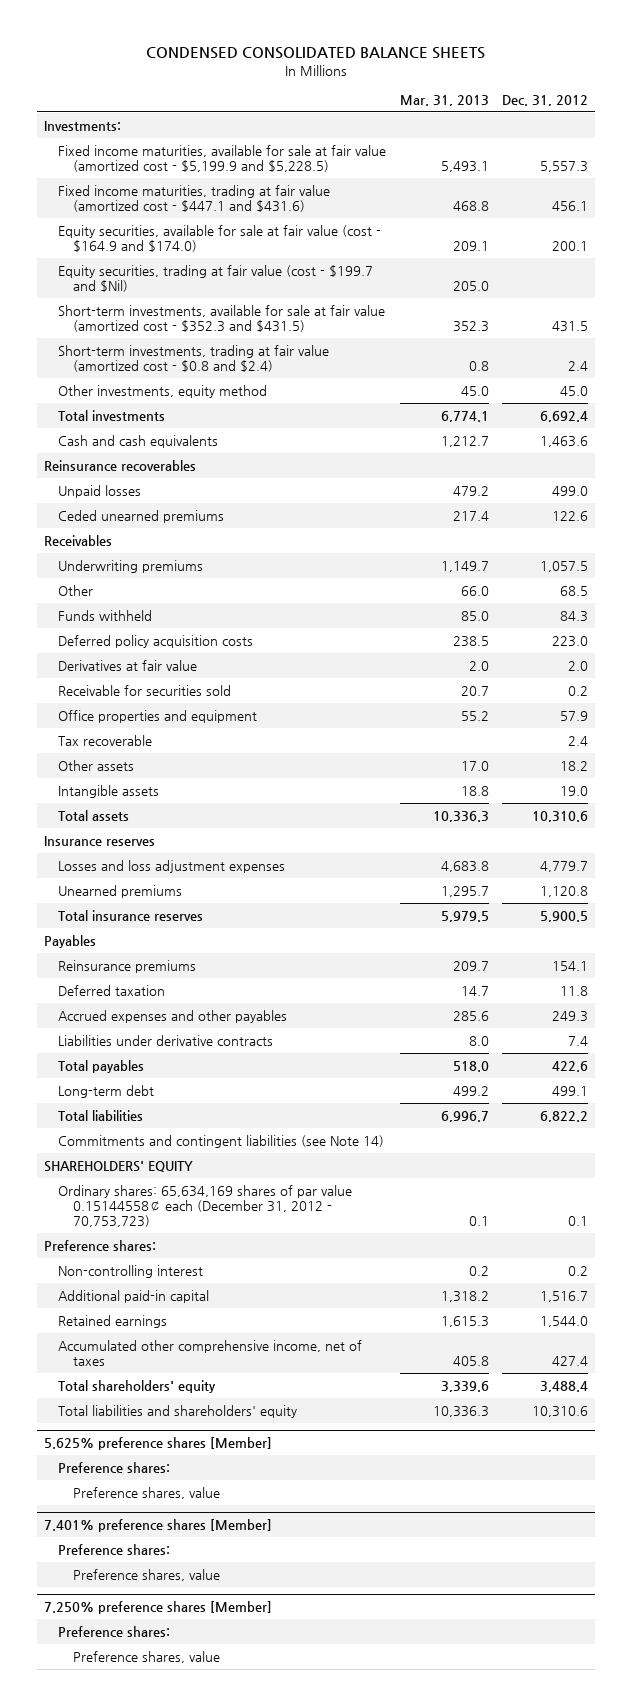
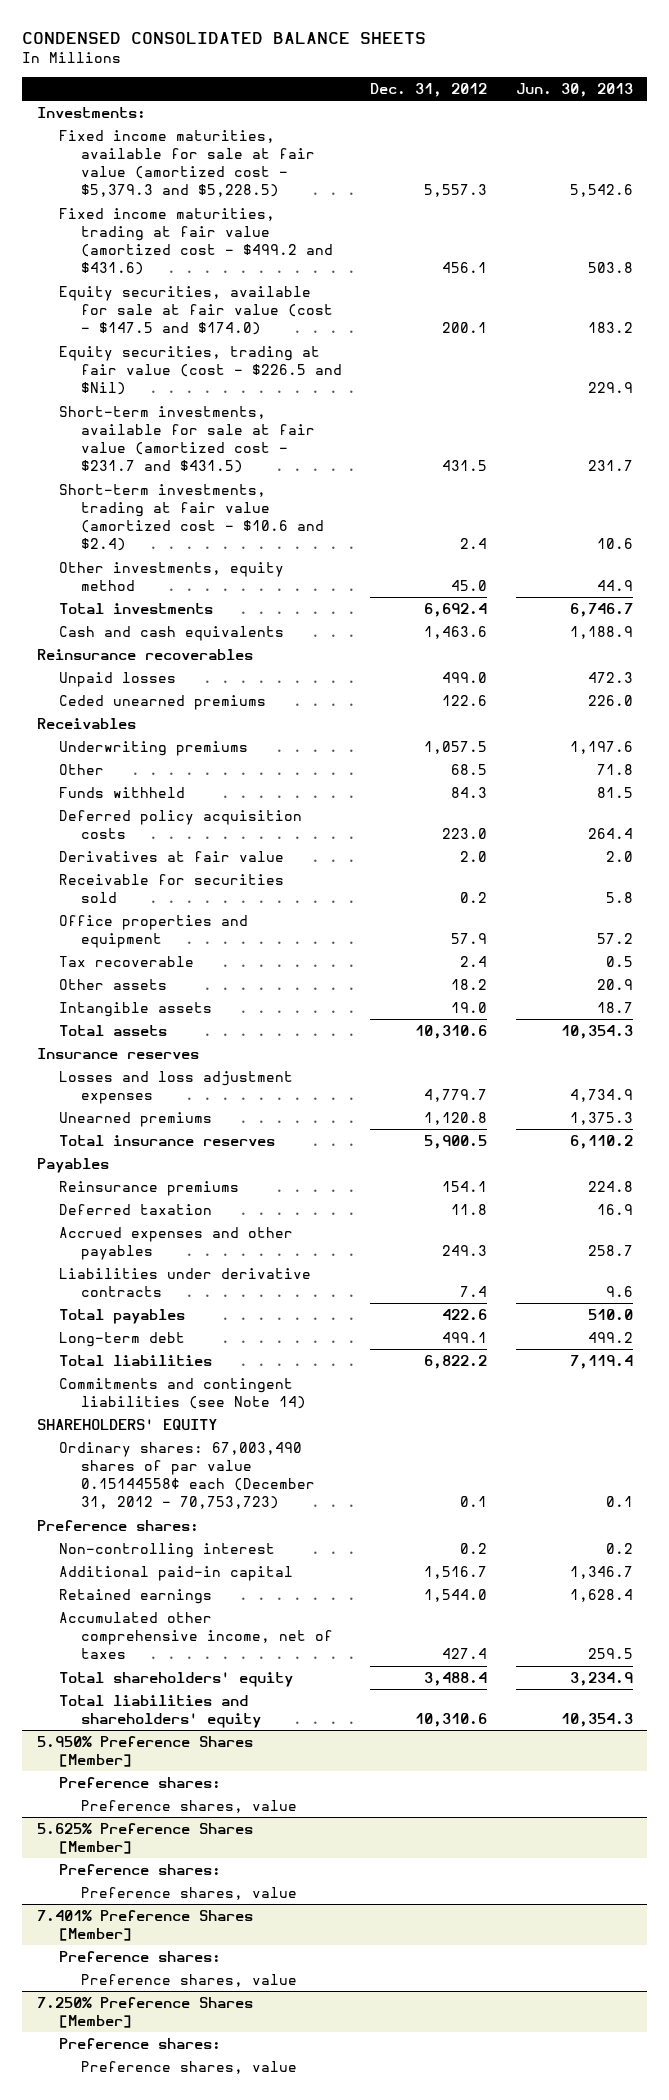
- | Mar. 31, 2013 | Dec. 31, 2012
+ | Dec. 31, 2012 | Jun. 30, 2013
- Fixed income maturities, available for sale at fair value (amortized cost - $5,199.9 and $5,228.5) | 5,493.1 | 5,557.3
- Fixed income maturities, trading at fair value (amortized cost - $447.1 and $431.6) | 468.8 | 456.1
- Equity securities, available for sale at fair value (cost - $164.9 and $174.0) | 209.1 | 200.1
- Equity securities, trading at fair value (cost - $199.7 and $Nil) | 205.0 |
- Short-term investments, available for sale at fair value (amortized cost - $352.3 and $431.5) | 352.3 | 431.5
- Short-term investments, trading at fair value (amortized cost - $0.8 and $2.4) | 0.8 | 2.4
+ Fixed income maturities, available for sale at fair value (amortized cost - $5,379.3 and $5,228.5) | 5,557.3 | 5,542.6
+ Fixed income maturities, trading at fair value (amortized cost - $499.2 and $431.6) | 456.1 | 503.8
+ Equity securities, available for sale at fair value (cost - $147.5 and $174.0) | 200.1 | 183.2
+ Equity securities, trading at fair value (cost - $226.5 and $Nil) | | 229.9
+ Short-term investments, available for sale at fair value (amortized cost - $231.7 and $431.5) | 431.5 | 231.7
+ Short-term investments, trading at fair value (amortized cost - $10.6 and $2.4) | 2.4 | 10.6
- Ordinary shares: 65,634,169 shares of par value 0.15144558¢ each (December 31, 2012 - 70,753,723) | 0.1 | 0.1
+ Ordinary shares: 67,003,490 shares of par value 0.15144558¢ each (December 31, 2012 - 70,753,723) | 0.1 | 0.1
- 5.625% preference shares [Member]
+ 5.950% Preference Shares [Member]
- 7.401% preference shares [Member]
+ 5.625% Preference Shares [Member]
- 7.250% preference shares [Member]
+ 7.401% Preference Shares [Member]
+ 7.250% Preference Shares [Member]
+ Preference shares:
+ Preference shares, value

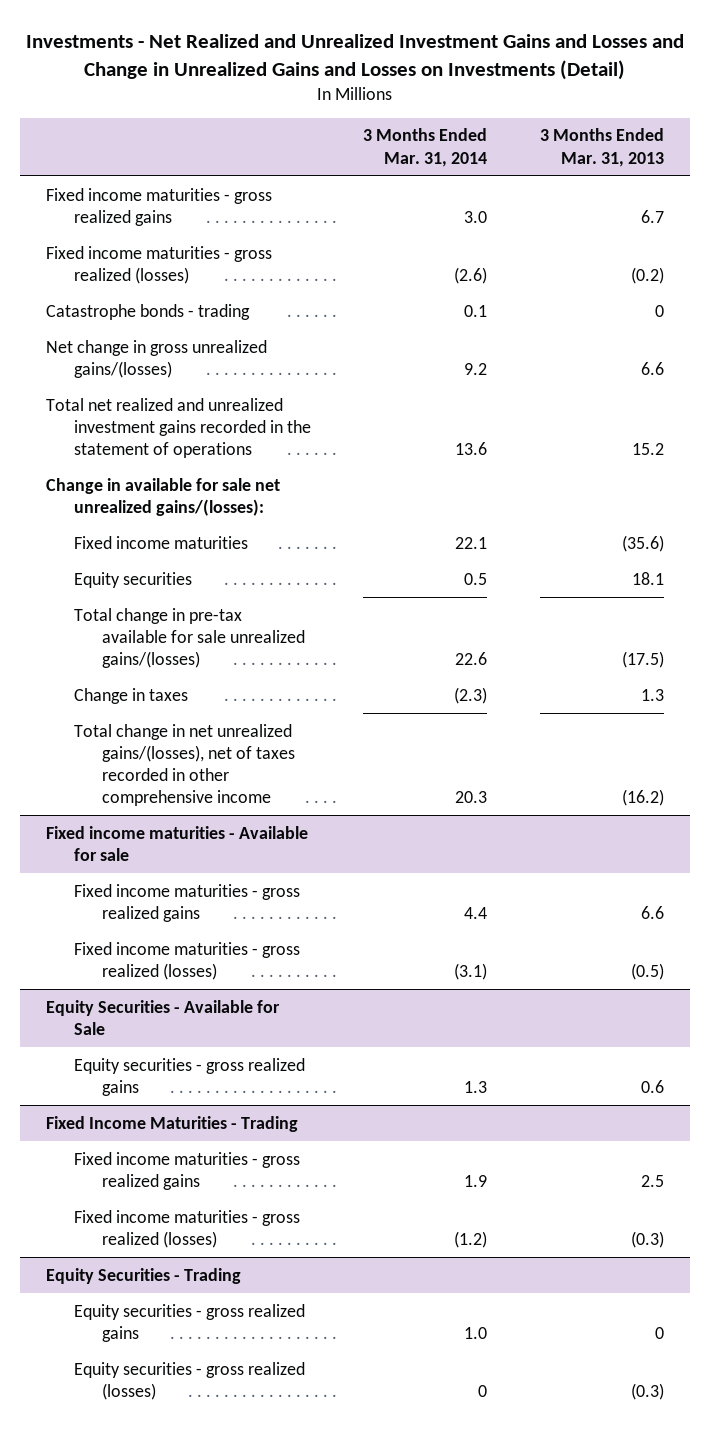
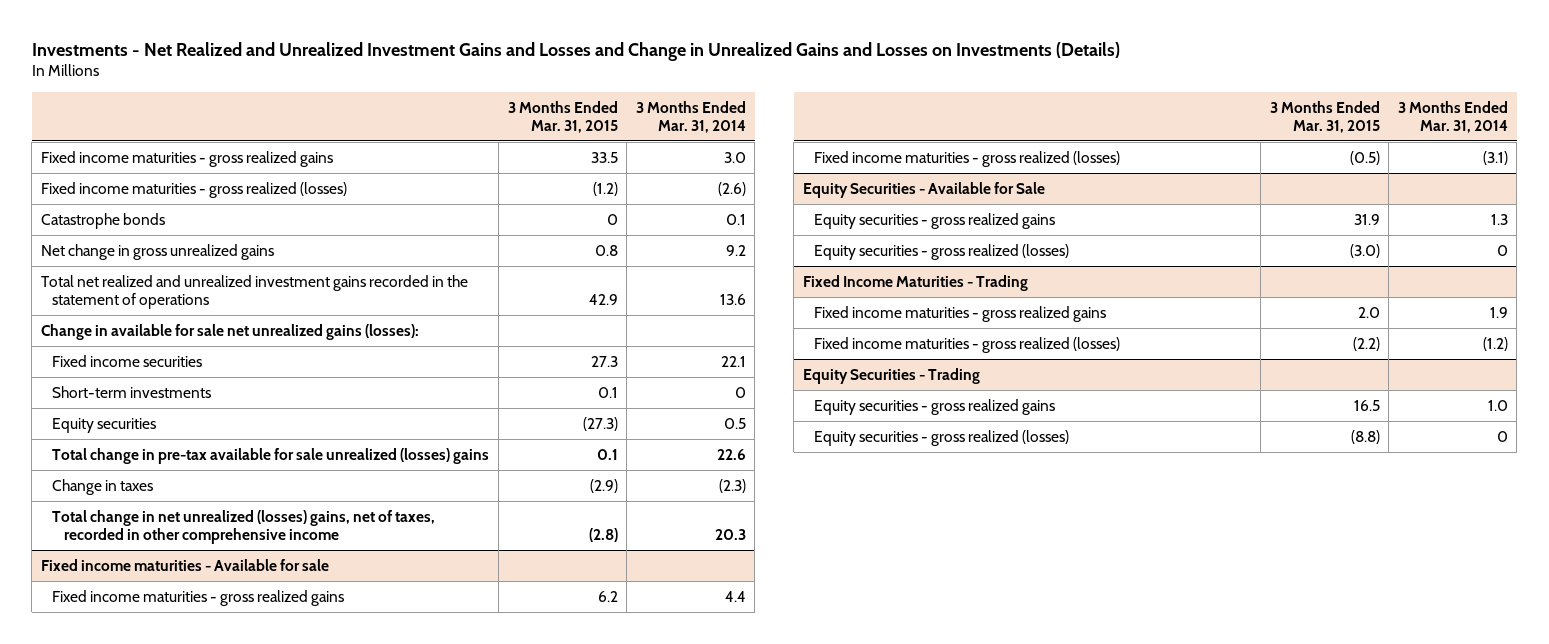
- Investments - Net Realized and Unrealized Investment Gains and Losses and Change in Unrealized Gains and Losses on Investments (Detail)
+ Investments - Net Realized and Unrealized Investment Gains and Losses and Change in Unrealized Gains and Losses on Investments (Details)
- | 3 Months Ended Mar. 31, 2014 | 3 Months Ended Mar. 31, 2013
+ | 3 Months Ended Mar. 31, 2015 | 3 Months Ended Mar. 31, 2014
- Catastrophe bonds - trading | 0.1 | 0
- Net change in gross unrealized gains/(losses) | 9.2 | 6.6
+ Catastrophe bonds | 0 | 0.1
+ Net change in gross unrealized gains | 0.8 | 9.2
- Change in available for sale net unrealized gains/(losses):
- Fixed income maturities | 22.1 | (35.6)
+ Change in available for sale net unrealized gains (losses):
+ Fixed income securities | 27.3 | 22.1
+ Short-term investments | 0.1 | 0
- Total change in pre-tax available for sale unrealized gains/(losses) | 22.6 | (17.5)
+ Total change in pre-tax available for sale unrealized (losses) gains | 0.1 | 22.6
- Total change in net unrealized gains/(losses), net of taxes recorded in other comprehensive income | 20.3 | (16.2)
+ Total change in net unrealized (losses) gains, net of taxes, recorded in other comprehensive income | (2.8) | 20.3
@ Equity Securities - Available for Sale
+ Equity securities - gross realized (losses) | (3.0) | 0

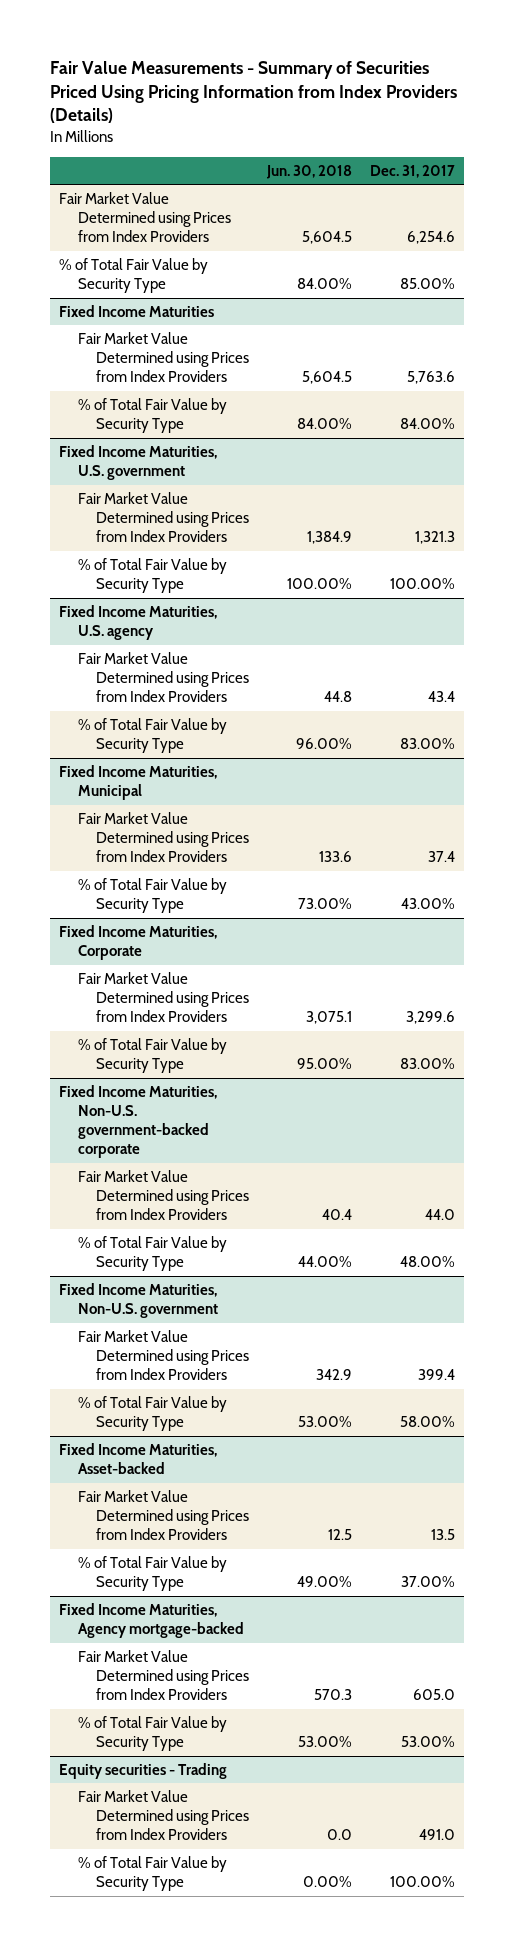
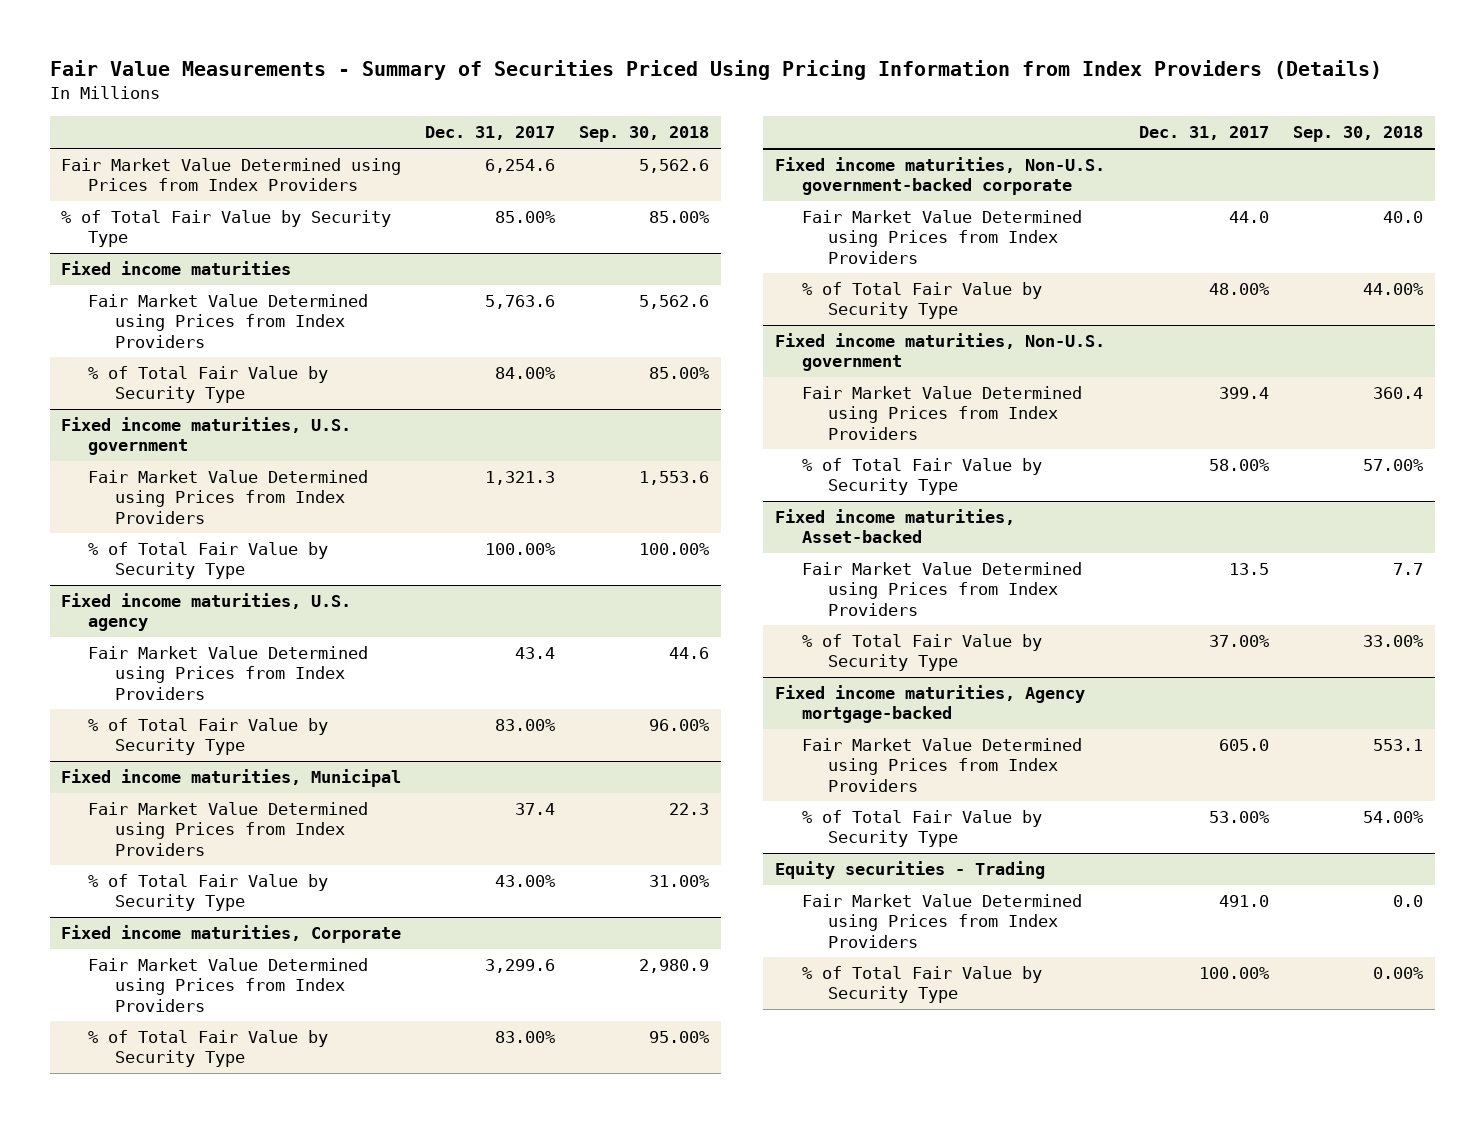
- | Jun. 30, 2018 | Dec. 31, 2017
+ | Dec. 31, 2017 | Sep. 30, 2018
- Fixed Income Maturities
+ Fixed income maturities
- Fixed Income Maturities, U.S. government
+ Fixed income maturities, U.S. government
- Fixed Income Maturities, U.S. agency
+ Fixed income maturities, U.S. agency
- Fixed Income Maturities, Municipal
+ Fixed income maturities, Municipal
- Fixed Income Maturities, Corporate
+ Fixed income maturities, Corporate
- Fixed Income Maturities, Non-U.S. government-backed corporate
+ Fixed income maturities, Non-U.S. government-backed corporate
- Fixed Income Maturities, Non-U.S. government
+ Fixed income maturities, Non-U.S. government
- Fixed Income Maturities, Asset-backed
+ Fixed income maturities, Asset-backed
- Fixed Income Maturities, Agency mortgage-backed
+ Fixed income maturities, Agency mortgage-backed

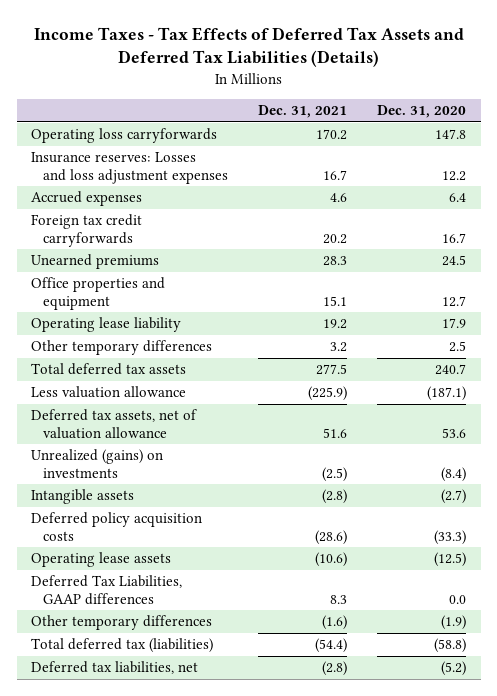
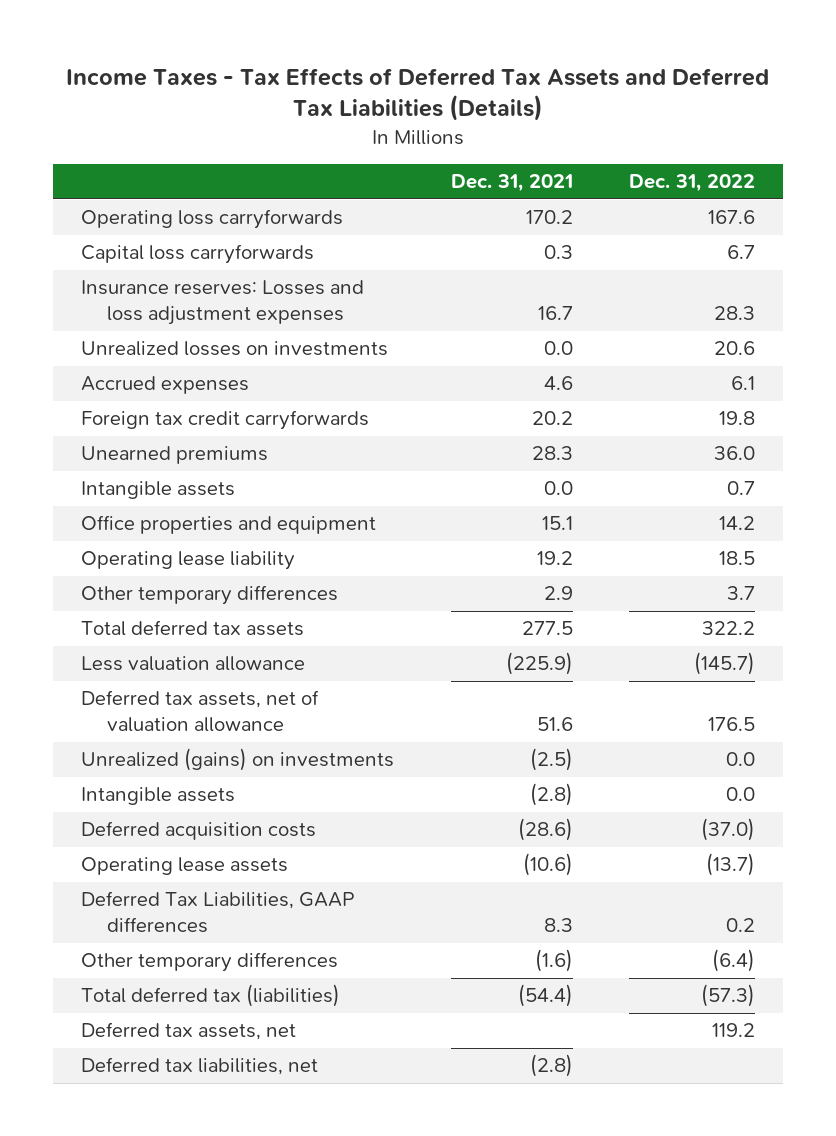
- | Dec. 31, 2021 | Dec. 31, 2020
+ | Dec. 31, 2021 | Dec. 31, 2022
+ Capital loss carryforwards | 0.3 | 6.7
+ Unrealized losses on investments | 0.0 | 20.6
+ Intangible assets | 0.0 | 0.7
- Other temporary differences | 3.2 | 2.5
+ Other temporary differences | 2.9 | 3.7
- Deferred policy acquisition costs | (28.6) | (33.3)
+ Deferred acquisition costs | (28.6) | (37.0)
+ Deferred tax assets, net | | 119.2

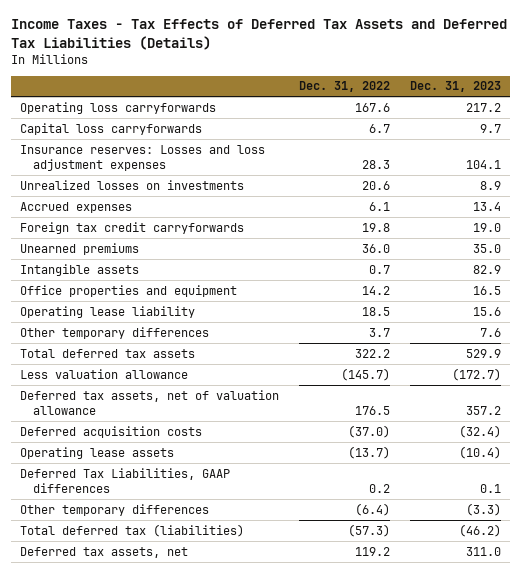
- | Dec. 31, 2021 | Dec. 31, 2022
+ | Dec. 31, 2022 | Dec. 31, 2023
- Unrealized (gains) on investments | (2.5) | 0.0
- Intangible assets | (2.8) | 0.0
- Deferred tax liabilities, net | (2.8) |

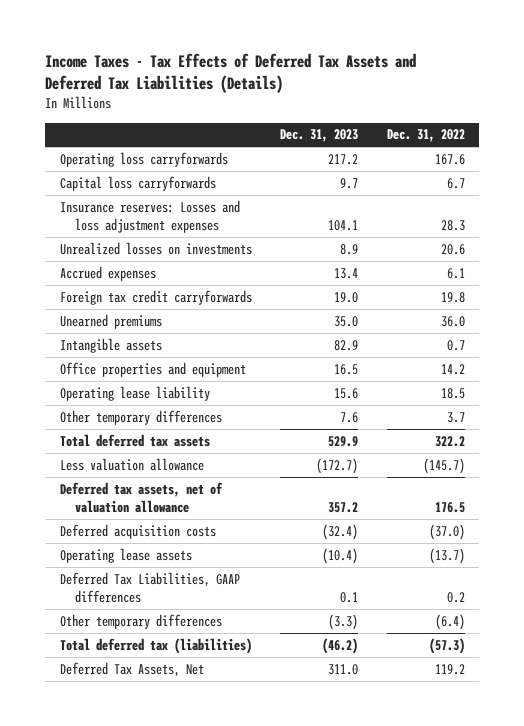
- | Dec. 31, 2022 | Dec. 31, 2023
+ | Dec. 31, 2023 | Dec. 31, 2022
- Deferred tax assets, net | 119.2 | 311.0
+ Deferred Tax Assets, Net | 311.0 | 119.2

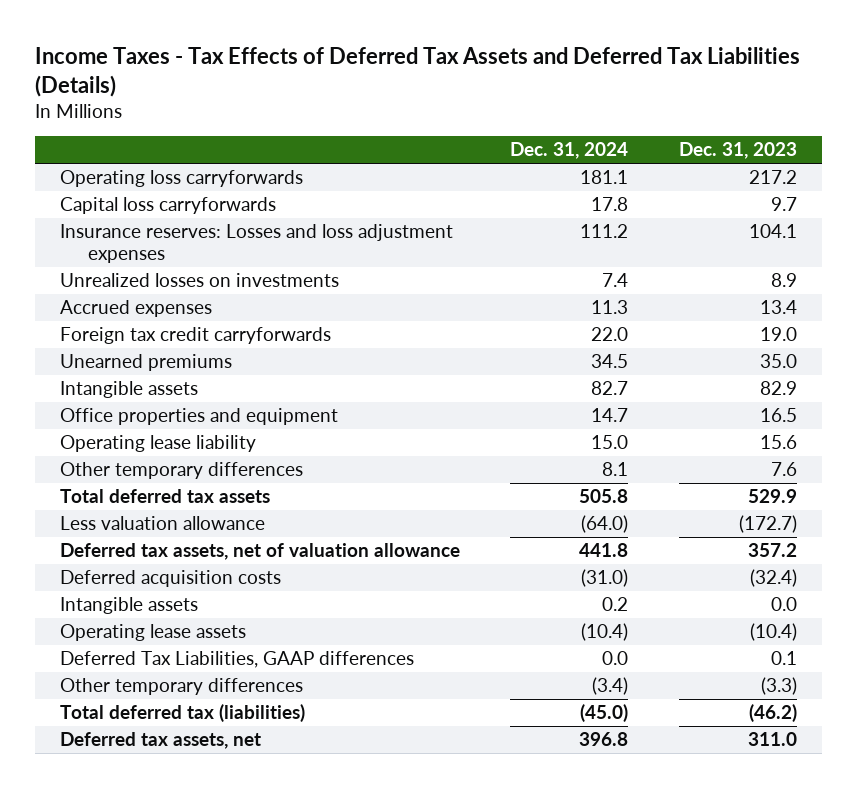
- | Dec. 31, 2023 | Dec. 31, 2022
+ | Dec. 31, 2024 | Dec. 31, 2023
+ Intangible assets | 0.2 | 0.0
- Deferred Tax Assets, Net | 311.0 | 119.2
+ Deferred tax assets, net | 396.8 | 311.0

